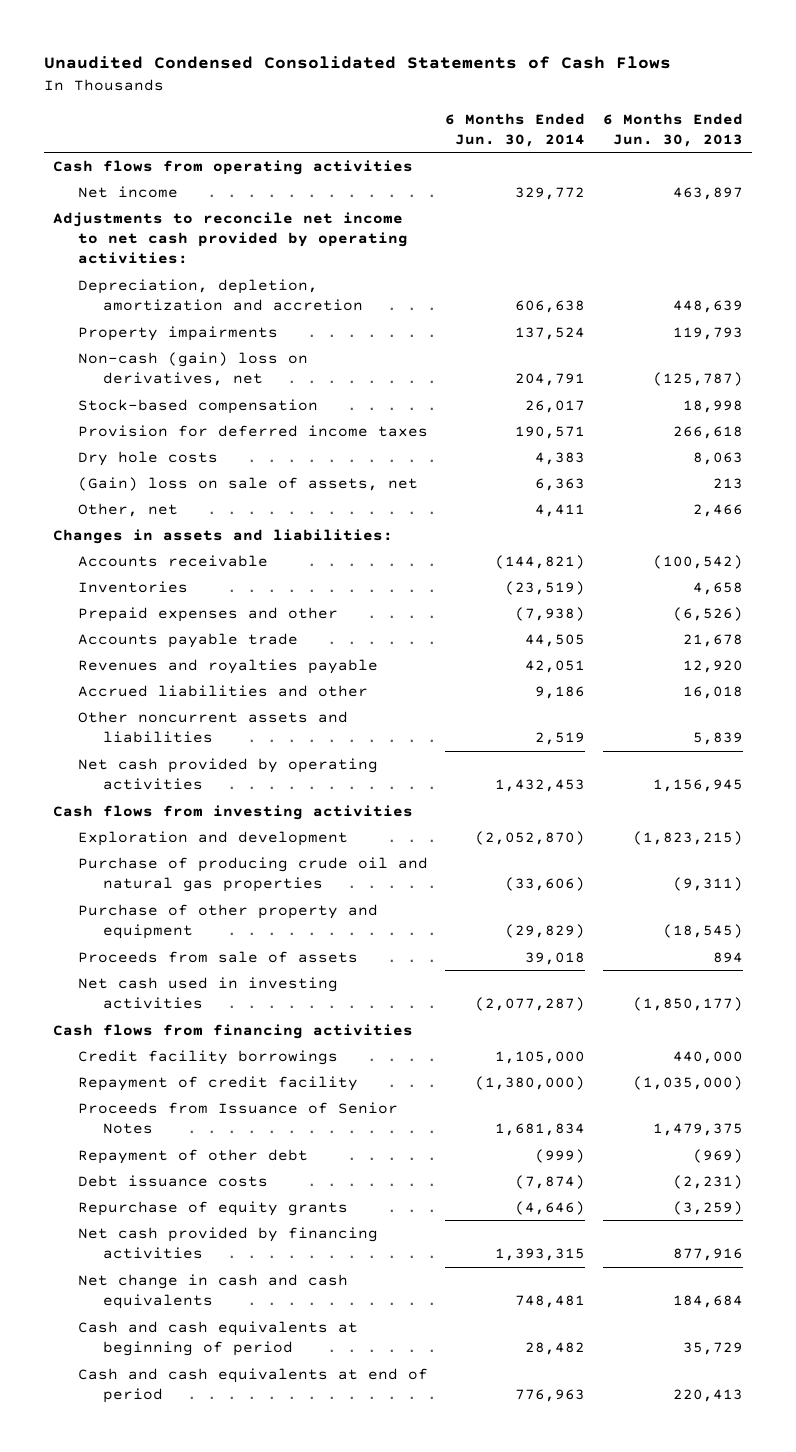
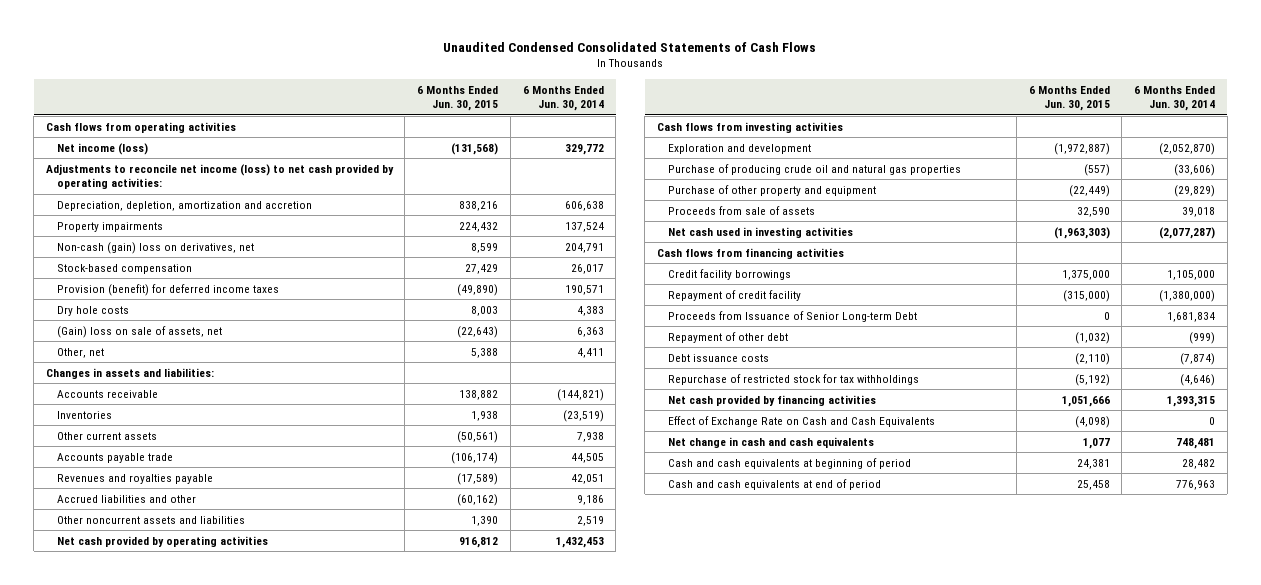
- | 6 Months Ended Jun. 30, 2014 | 6 Months Ended Jun. 30, 2013
+ | 6 Months Ended Jun. 30, 2015 | 6 Months Ended Jun. 30, 2014
- Net income | 329,772 | 463,897
- Adjustments to reconcile net income to net cash provided by operating activities:
+ Net income (loss) | (131,568) | 329,772
+ Adjustments to reconcile net income (loss) to net cash provided by operating activities:
- Provision for deferred income taxes | 190,571 | 266,618
+ Provision (benefit) for deferred income taxes | (49,890) | 190,571
- Prepaid expenses and other | (7,938) | (6,526)
+ Other current assets | (50,561) | 7,938
- Proceeds from Issuance of Senior Notes | 1,681,834 | 1,479,375
+ Proceeds from Issuance of Senior Long-term Debt | 0 | 1,681,834
- Repurchase of equity grants | (4,646) | (3,259)
+ Repurchase of restricted stock for tax withholdings | (5,192) | (4,646)
+ Effect of Exchange Rate on Cash and Cash Equivalents | (4,098) | 0

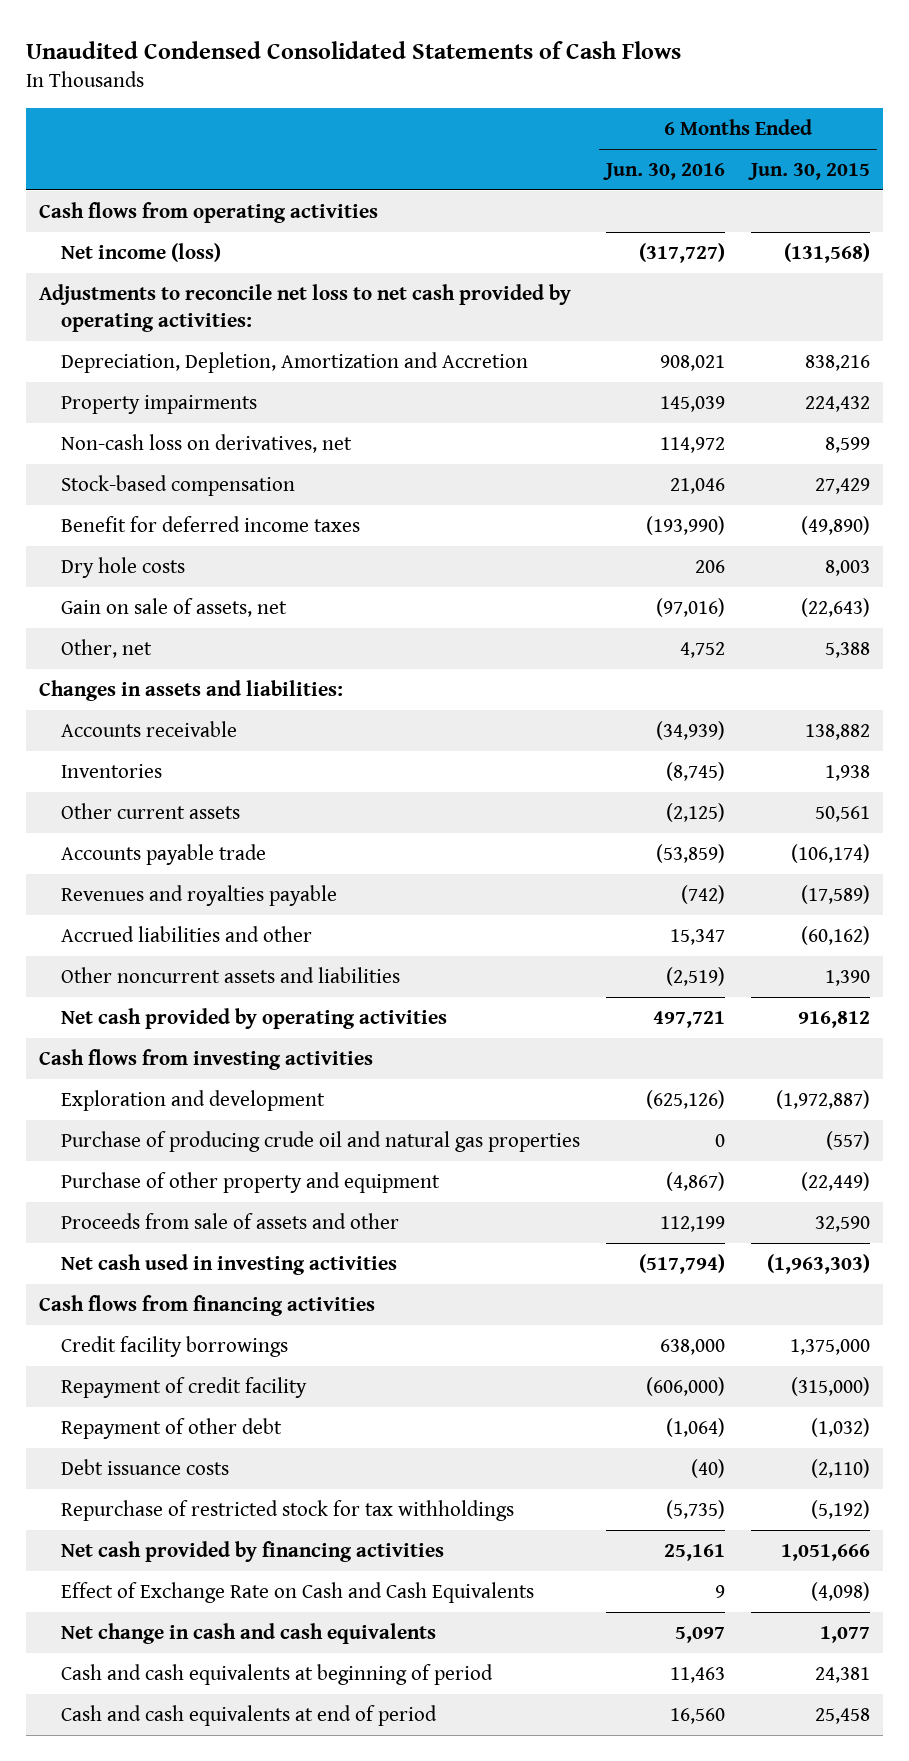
- | 6 Months Ended Jun. 30, 2015 | 6 Months Ended Jun. 30, 2014
+ | 6 Months Ended Jun. 30, 2016 | 6 Months Ended Jun. 30, 2015
- Adjustments to reconcile net income (loss) to net cash provided by operating activities:
- Depreciation, depletion, amortization and accretion | 838,216 | 606,638
+ Adjustments to reconcile net loss to net cash provided by operating activities:
+ Depreciation, Depletion, Amortization and Accretion | 908,021 | 838,216
- Non-cash (gain) loss on derivatives, net | 8,599 | 204,791
+ Non-cash loss on derivatives, net | 114,972 | 8,599
- Provision (benefit) for deferred income taxes | (49,890) | 190,571
+ Benefit for deferred income taxes | (193,990) | (49,890)
- (Gain) loss on sale of assets, net | (22,643) | 6,363
+ Gain on sale of assets, net | (97,016) | (22,643)
- Other current assets | (50,561) | 7,938
+ Other current assets | (2,125) | 50,561
- Proceeds from sale of assets | 32,590 | 39,018
+ Proceeds from sale of assets and other | 112,199 | 32,590
- Proceeds from Issuance of Senior Long-term Debt | 0 | 1,681,834

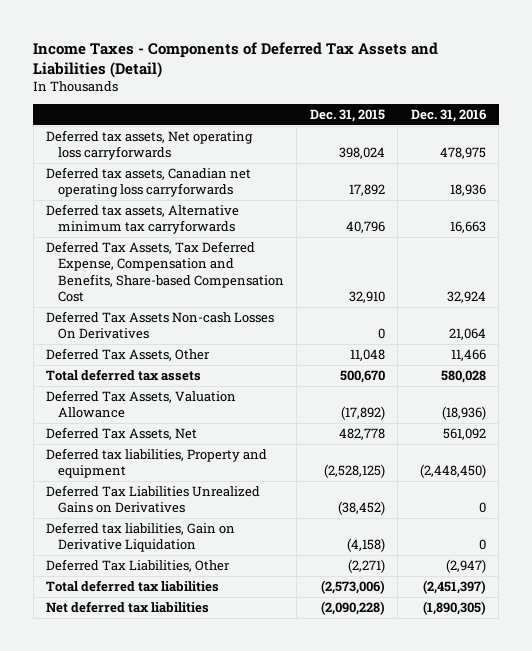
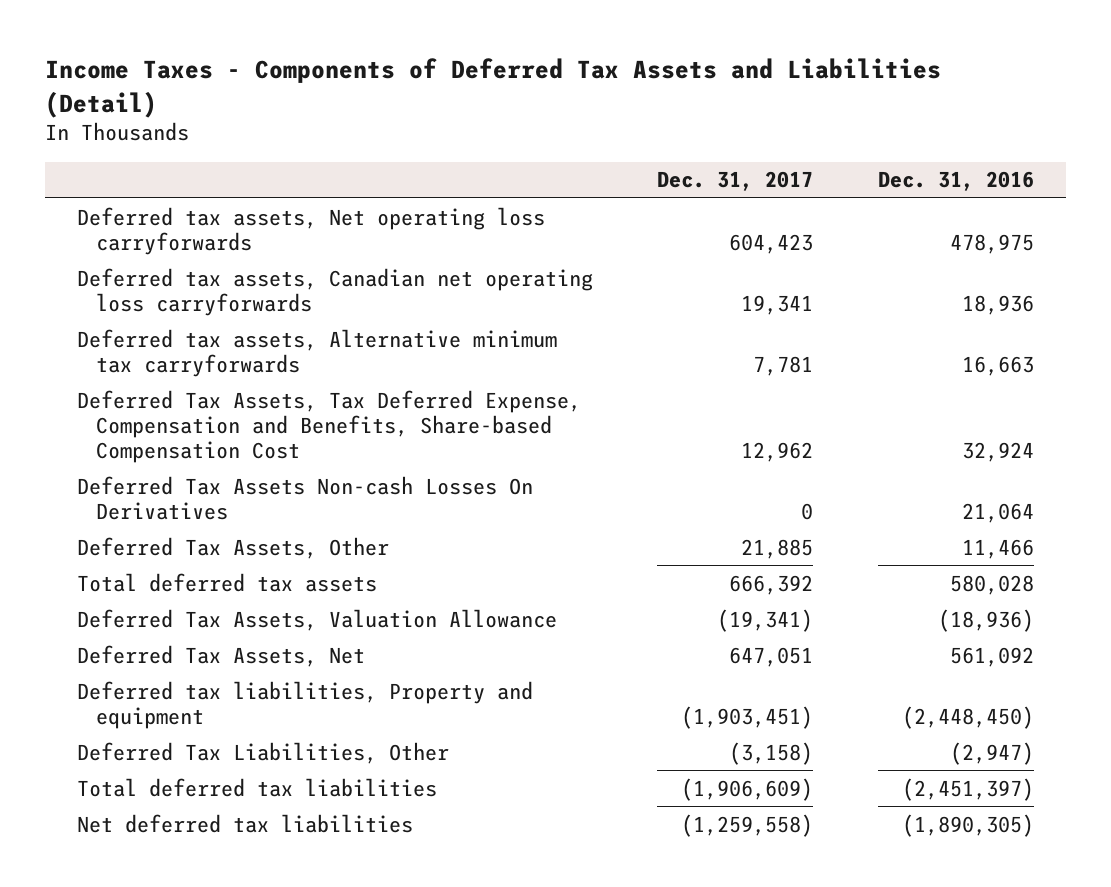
- | Dec. 31, 2015 | Dec. 31, 2016
+ | Dec. 31, 2017 | Dec. 31, 2016
- Deferred Tax Liabilities Unrealized Gains on Derivatives | (38,452) | 0
- Deferred tax liabilities, Gain on Derivative Liquidation | (4,158) | 0

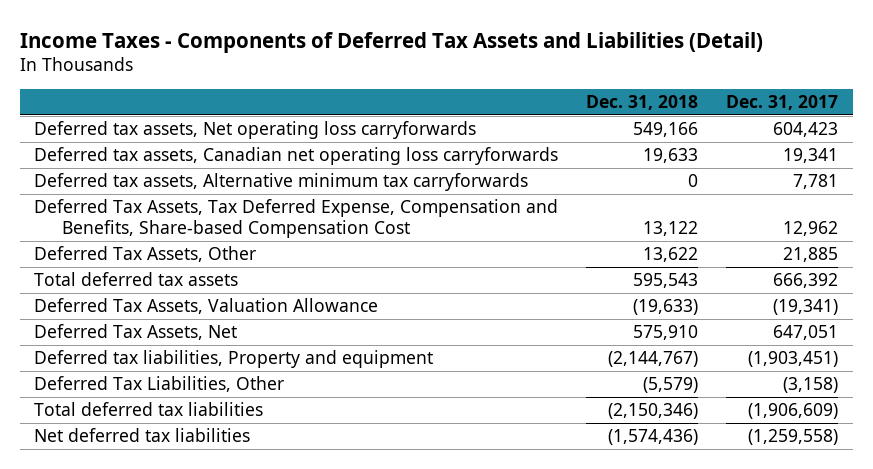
- | Dec. 31, 2017 | Dec. 31, 2016
+ | Dec. 31, 2018 | Dec. 31, 2017
- Deferred Tax Assets Non-cash Losses On Derivatives | 0 | 21,064

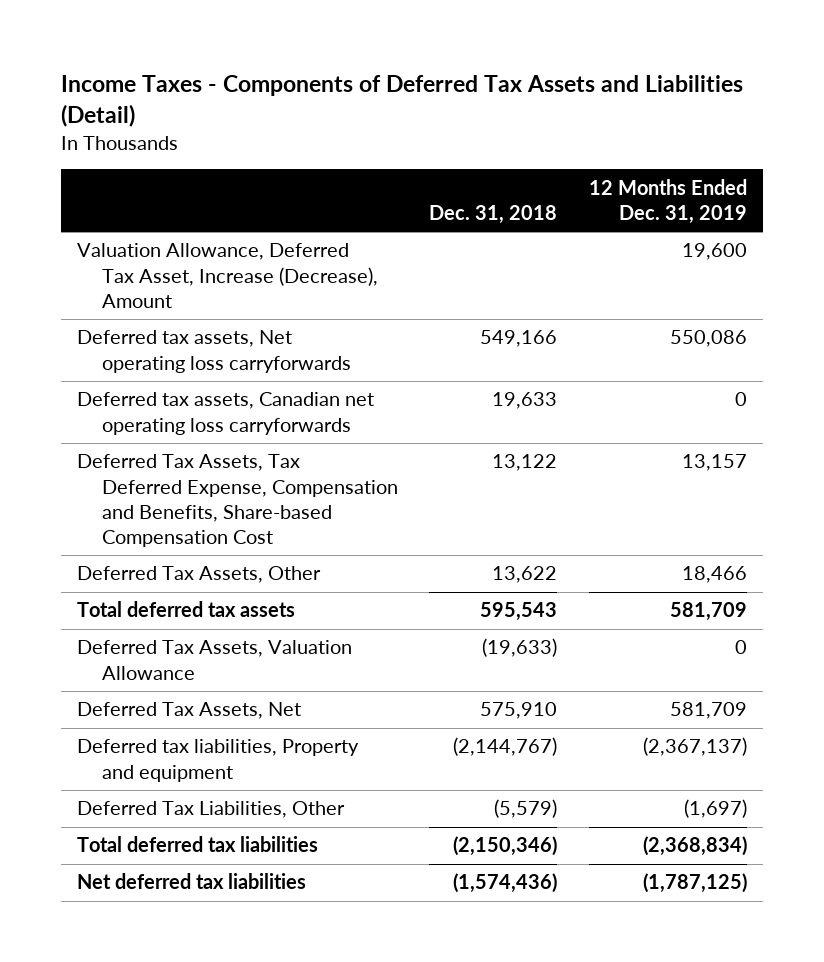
- | Dec. 31, 2018 | Dec. 31, 2017
+ | Dec. 31, 2018 | 12 Months Ended Dec. 31, 2019
+ Valuation Allowance, Deferred Tax Asset, Increase (Decrease), Amount | | 19,600
- Deferred tax assets, Alternative minimum tax carryforwards | 0 | 7,781

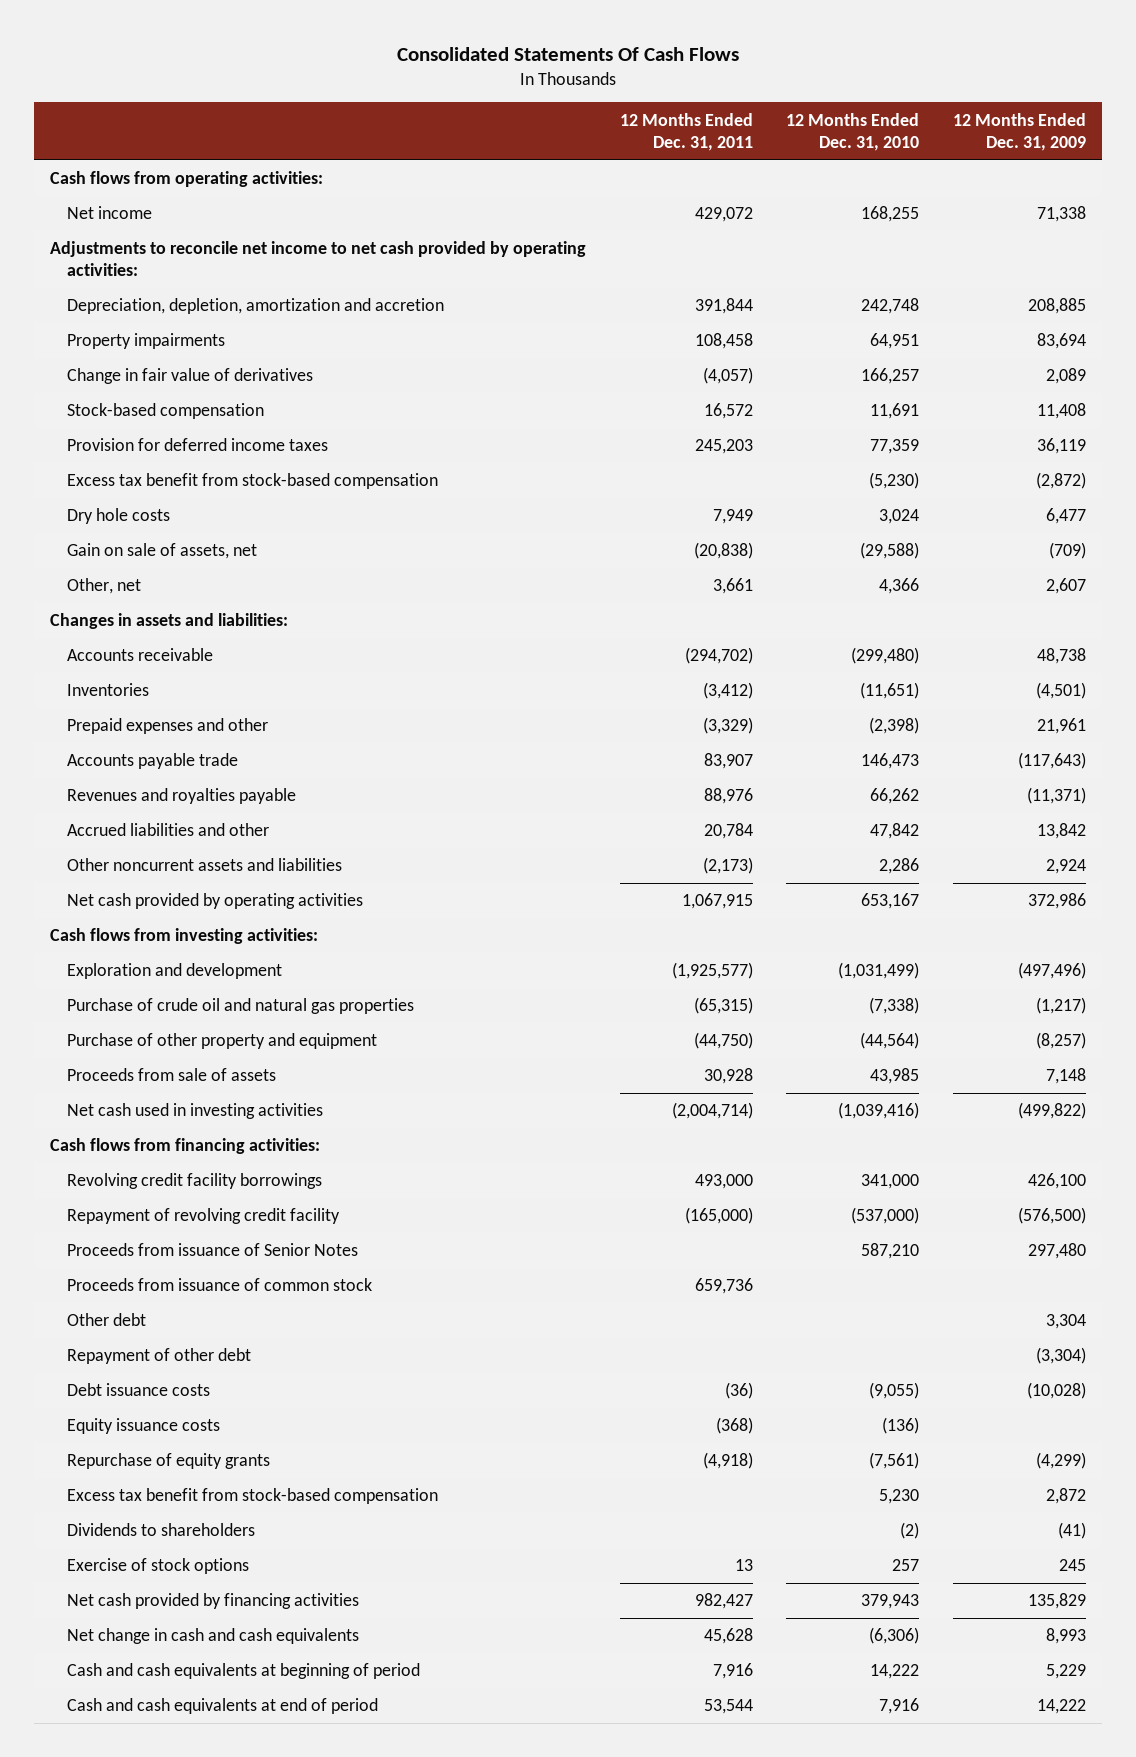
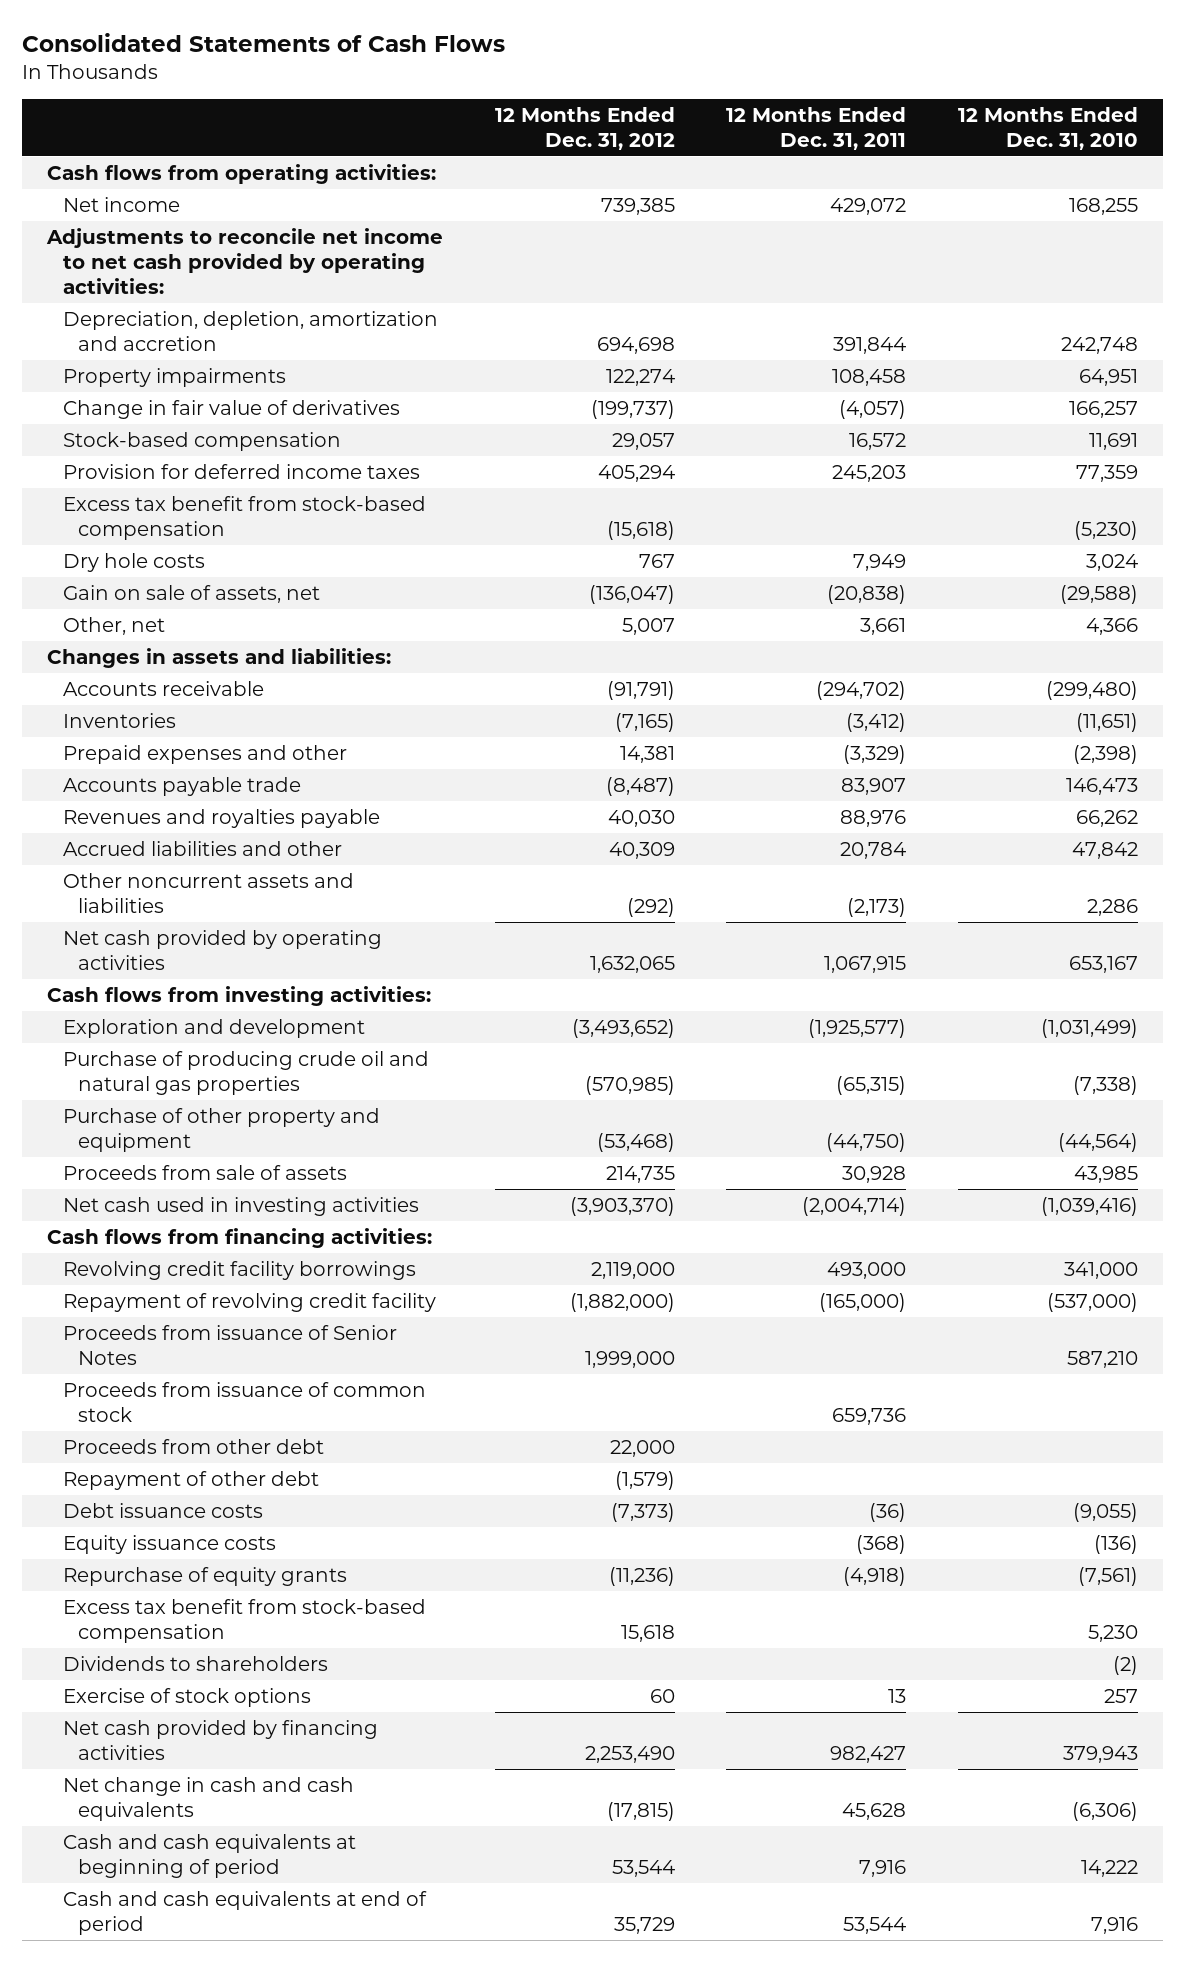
- Consolidated Statements Of Cash Flows
+ Consolidated Statements of Cash Flows
- | 12 Months Ended Dec. 31, 2011 | 12 Months Ended Dec. 31, 2010 | 12 Months Ended Dec. 31, 2009
+ | 12 Months Ended Dec. 31, 2012 | 12 Months Ended Dec. 31, 2011 | 12 Months Ended Dec. 31, 2010
- Purchase of crude oil and natural gas properties | (65,315) | (7,338) | (1,217)
+ Purchase of producing crude oil and natural gas properties | (570,985) | (65,315) | (7,338)
- Other debt | | | 3,304
+ Proceeds from other debt | 22,000 | |

